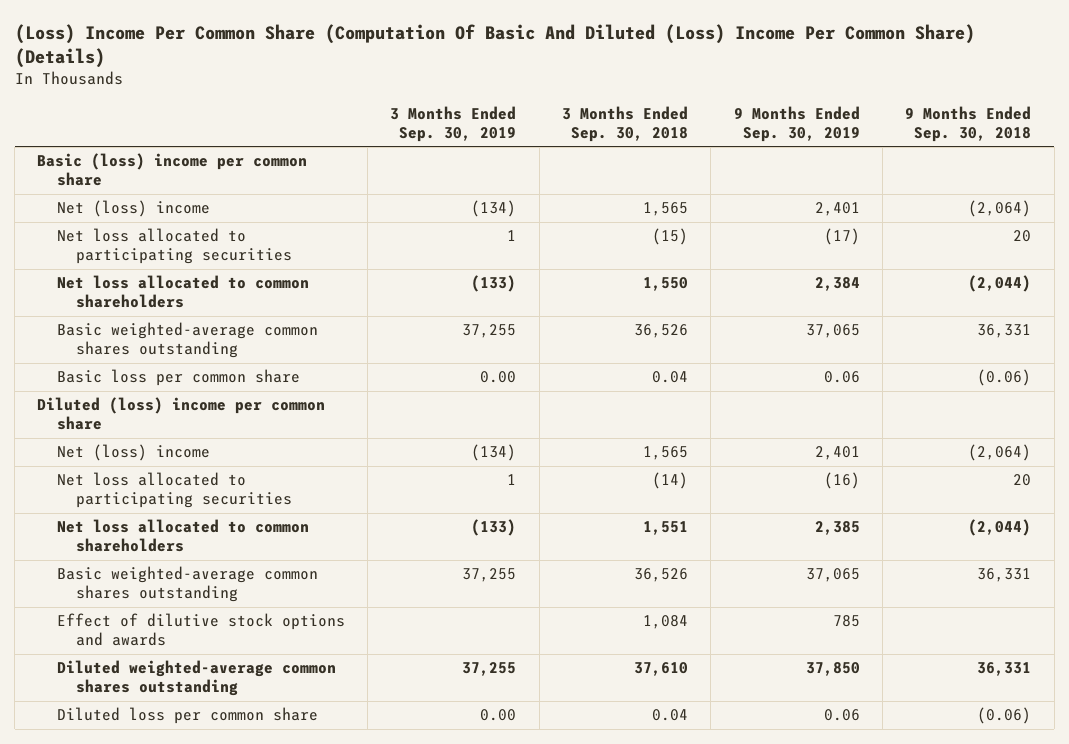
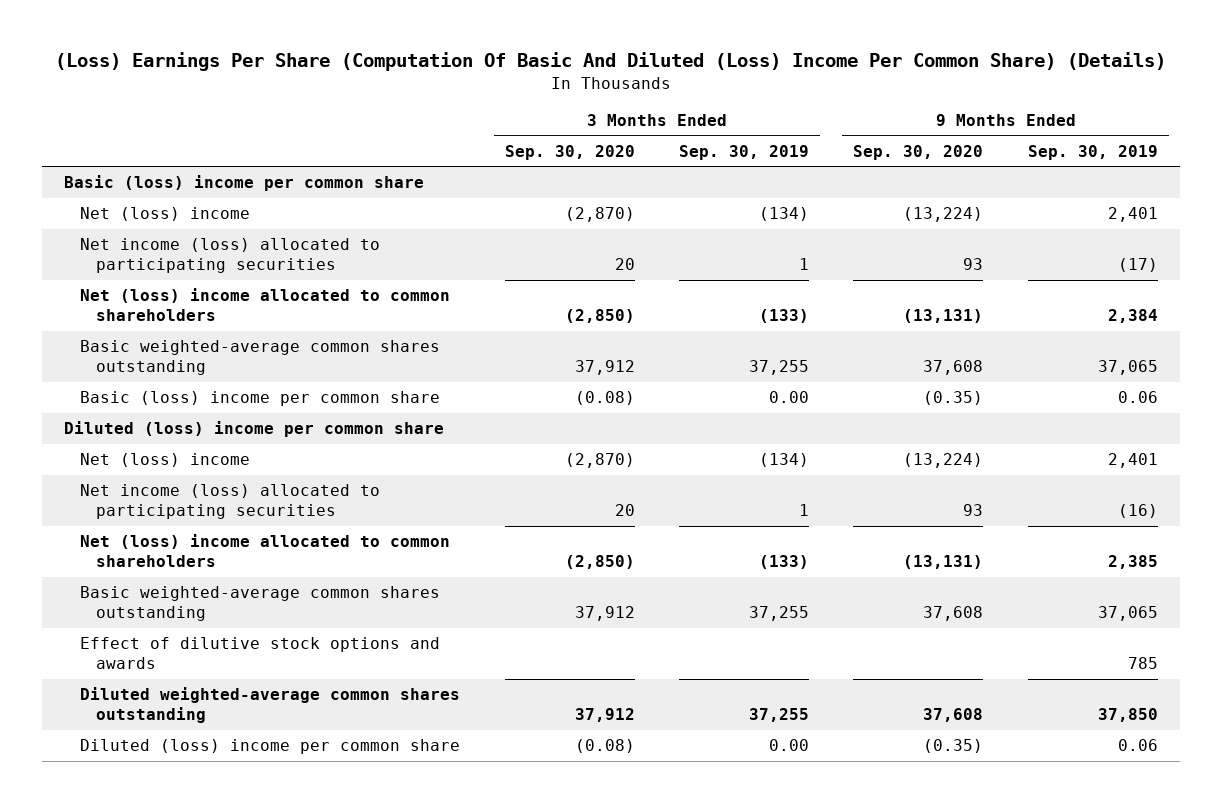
- (Loss) Income Per Common Share (Computation Of Basic And Diluted (Loss) Income Per Common Share) (Details)
+ (Loss) Earnings Per Share (Computation Of Basic And Diluted (Loss) Income Per Common Share) (Details)
- | 3 Months Ended Sep. 30, 2019 | 3 Months Ended Sep. 30, 2018 | 9 Months Ended Sep. 30, 2019 | 9 Months Ended Sep. 30, 2018
+ | 3 Months Ended Sep. 30, 2020 | 3 Months Ended Sep. 30, 2019 | 9 Months Ended Sep. 30, 2020 | 9 Months Ended Sep. 30, 2019
- Net loss allocated to participating securities | 1 | (15) | (17) | 20
- Net loss allocated to common shareholders | (133) | 1,550 | 2,384 | (2,044)
+ Net income (loss) allocated to participating securities | 20 | 1 | 93 | (17)
+ Net (loss) income allocated to common shareholders | (2,850) | (133) | (13,131) | 2,384
- Basic loss per common share | 0.00 | 0.04 | 0.06 | (0.06)
+ Basic (loss) income per common share | (0.08) | 0.00 | (0.35) | 0.06
- Net loss allocated to participating securities | 1 | (14) | (16) | 20
- Net loss allocated to common shareholders | (133) | 1,551 | 2,385 | (2,044)
+ Net income (loss) allocated to participating securities | 20 | 1 | 93 | (16)
+ Net (loss) income allocated to common shareholders | (2,850) | (133) | (13,131) | 2,385
- Diluted loss per common share | 0.00 | 0.04 | 0.06 | (0.06)
+ Diluted (loss) income per common share | (0.08) | 0.00 | (0.35) | 0.06

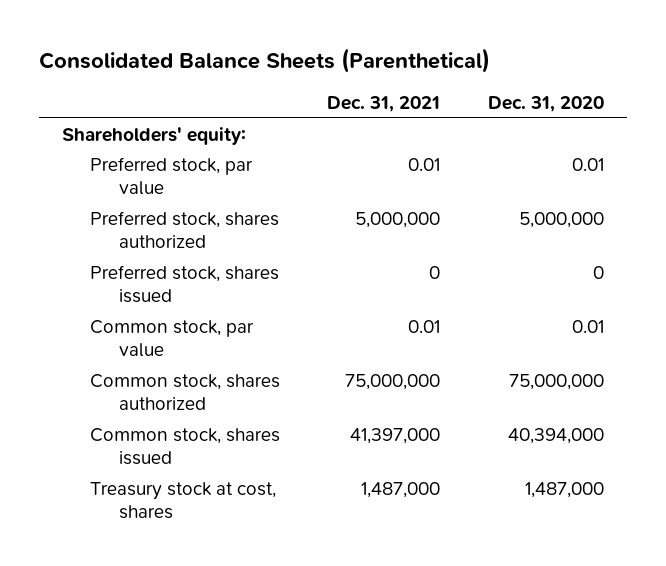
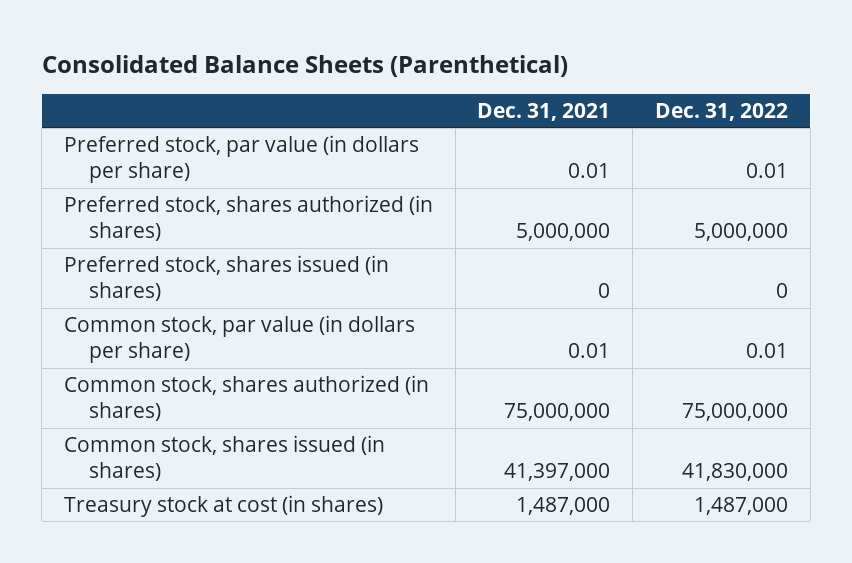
- | Dec. 31, 2021 | Dec. 31, 2020
+ | Dec. 31, 2021 | Dec. 31, 2022
- Shareholders' equity:
- Preferred stock, par value | 0.01 | 0.01
- Preferred stock, shares authorized | 5,000,000 | 5,000,000
- Preferred stock, shares issued | 0 | 0
- Common stock, par value | 0.01 | 0.01
- Common stock, shares authorized | 75,000,000 | 75,000,000
- Common stock, shares issued | 41,397,000 | 40,394,000
- Treasury stock at cost, shares | 1,487,000 | 1,487,000
+ Preferred stock, par value (in dollars per share) | 0.01 | 0.01
+ Preferred stock, shares authorized (in shares) | 5,000,000 | 5,000,000
+ Preferred stock, shares issued (in shares) | 0 | 0
+ Common stock, par value (in dollars per share) | 0.01 | 0.01
+ Common stock, shares authorized (in shares) | 75,000,000 | 75,000,000
+ Common stock, shares issued (in shares) | 41,397,000 | 41,830,000
+ Treasury stock at cost (in shares) | 1,487,000 | 1,487,000

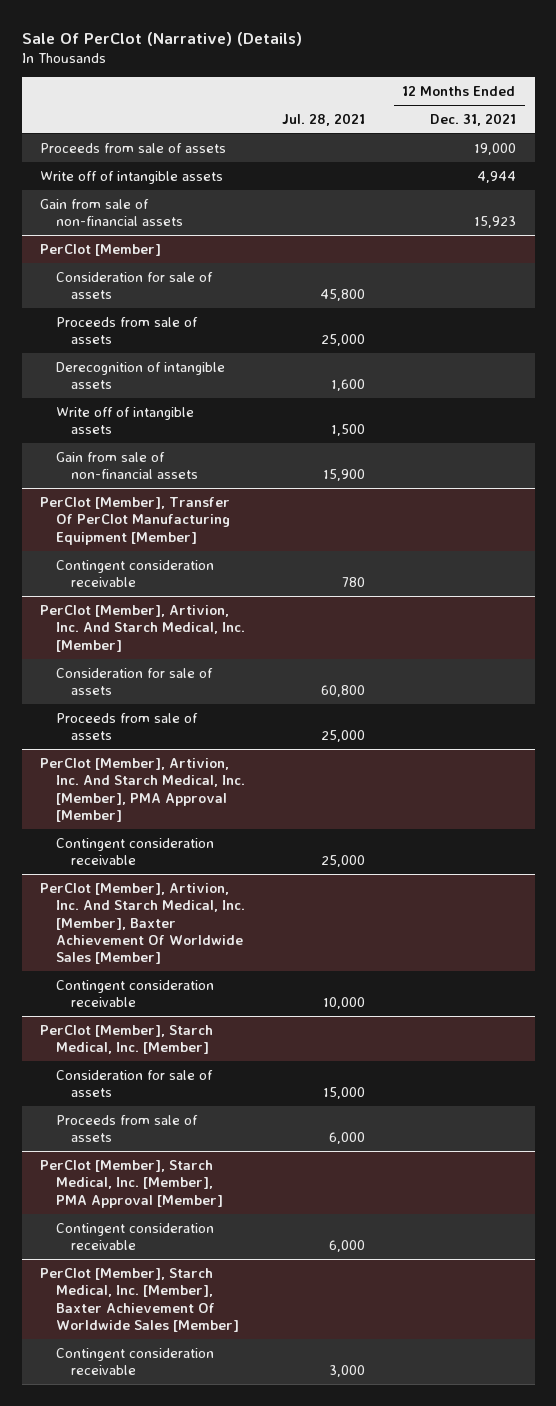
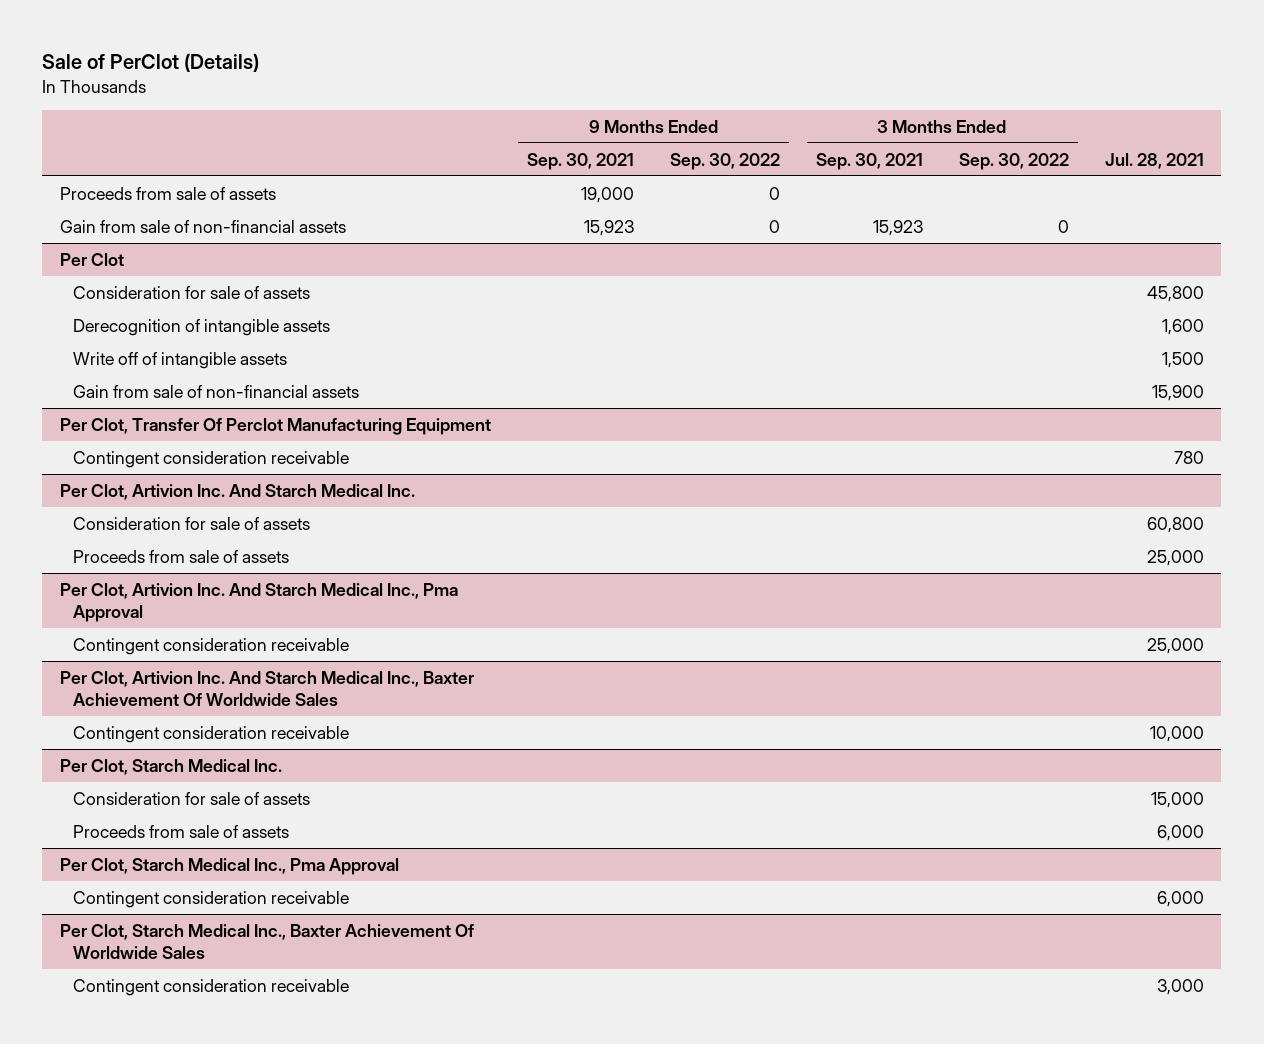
- Sale Of PerClot (Narrative) (Details)
+ Sale of PerClot (Details)
- | Jul. 28, 2021 | 12 Months Ended Dec. 31, 2021
+ | 9 Months Ended Sep. 30, 2021 | 9 Months Ended Sep. 30, 2022 | 3 Months Ended Sep. 30, 2021 | 3 Months Ended Sep. 30, 2022 | Jul. 28, 2021
- Write off of intangible assets | | 4,944
- PerClot [Member]
+ Per Clot
- Proceeds from sale of assets | 25,000 |
- PerClot [Member], Transfer Of PerClot Manufacturing Equipment [Member]
+ Per Clot, Transfer Of Perclot Manufacturing Equipment
- PerClot [Member], Artivion, Inc. And Starch Medical, Inc. [Member]
+ Per Clot, Artivion Inc. And Starch Medical Inc.
- PerClot [Member], Artivion, Inc. And Starch Medical, Inc. [Member], PMA Approval [Member]
+ Per Clot, Artivion Inc. And Starch Medical Inc., Pma Approval
- PerClot [Member], Artivion, Inc. And Starch Medical, Inc. [Member], Baxter Achievement Of Worldwide Sales [Member]
+ Per Clot, Artivion Inc. And Starch Medical Inc., Baxter Achievement Of Worldwide Sales
- PerClot [Member], Starch Medical, Inc. [Member]
+ Per Clot, Starch Medical Inc.
- PerClot [Member], Starch Medical, Inc. [Member], PMA Approval [Member]
+ Per Clot, Starch Medical Inc., Pma Approval
- PerClot [Member], Starch Medical, Inc. [Member], Baxter Achievement Of Worldwide Sales [Member]
+ Per Clot, Starch Medical Inc., Baxter Achievement Of Worldwide Sales

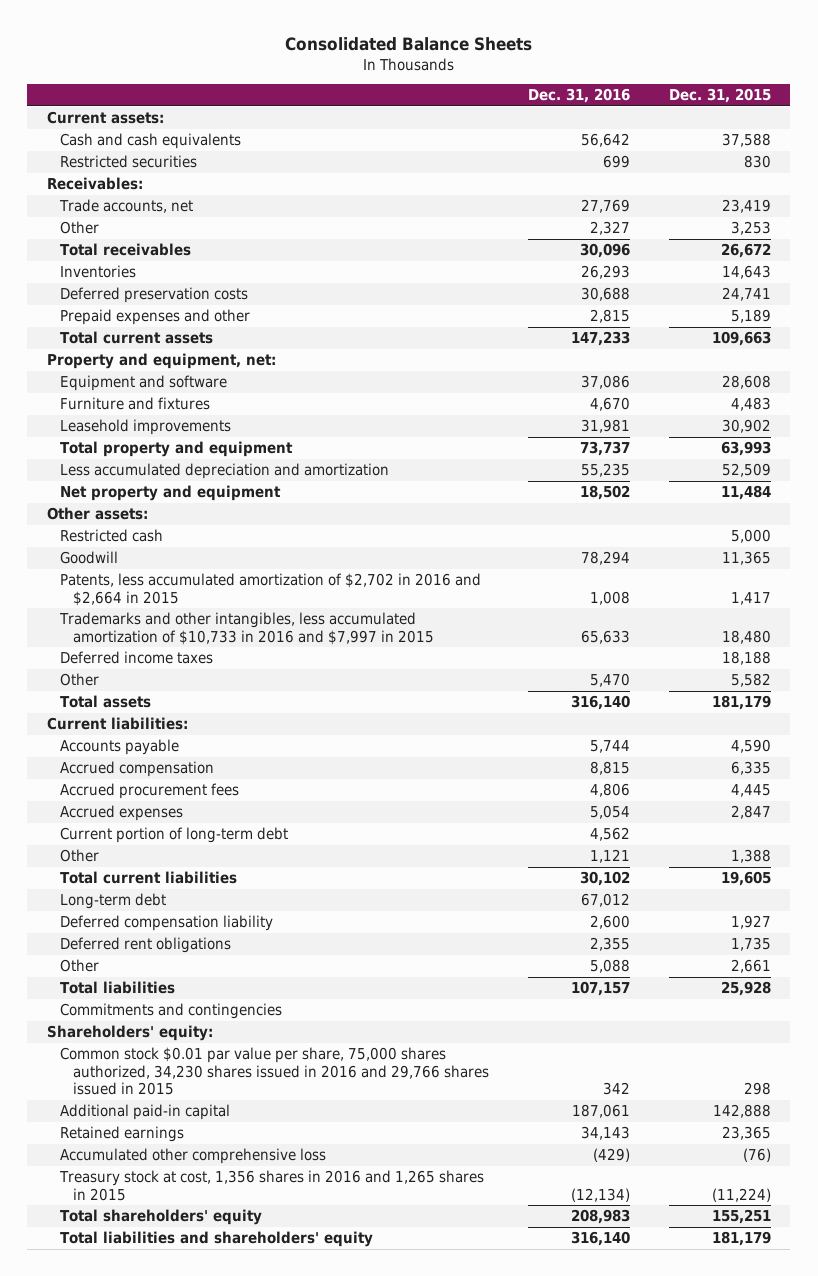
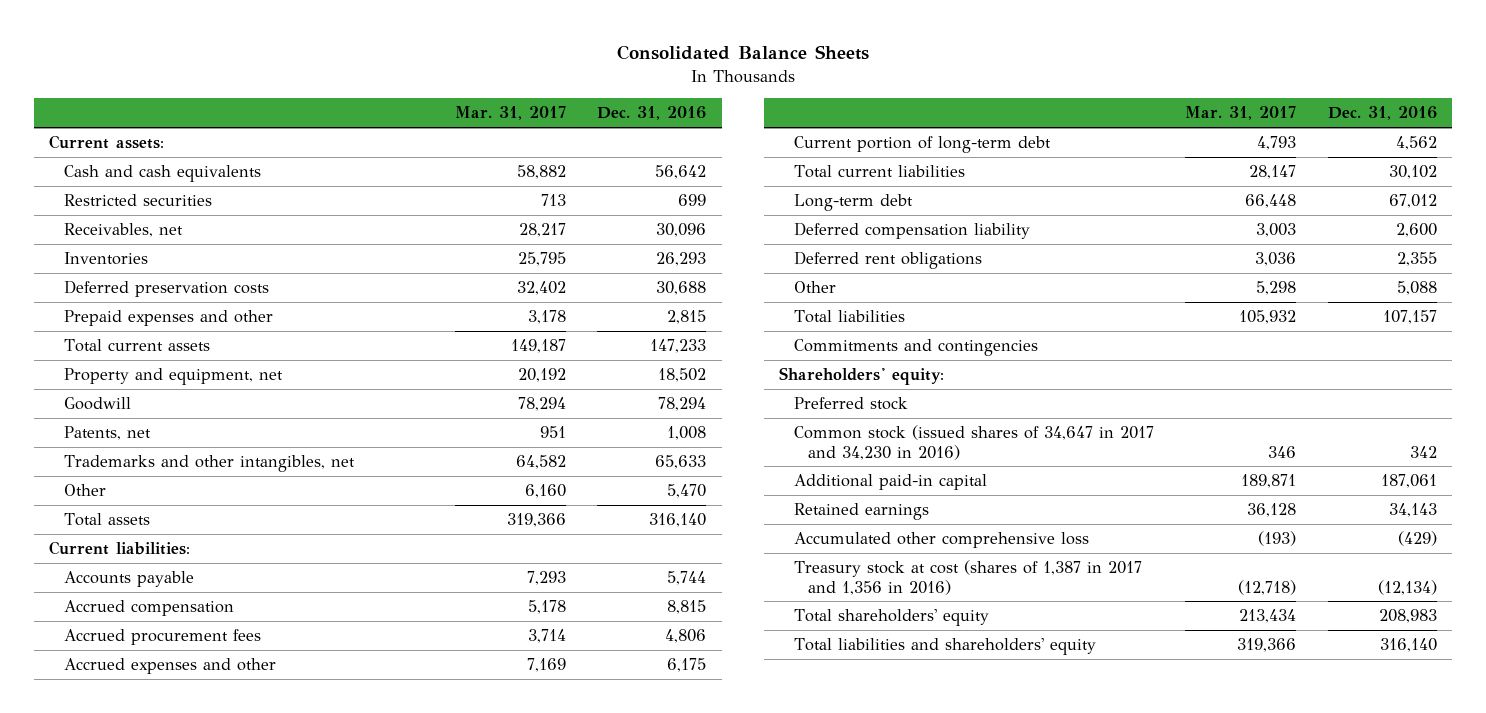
- | Dec. 31, 2016 | Dec. 31, 2015
+ | Mar. 31, 2017 | Dec. 31, 2016
- Receivables:
- Trade accounts, net | 27,769 | 23,419
- Other | 2,327 | 3,253
- Total receivables | 30,096 | 26,672
+ Receivables, net | 28,217 | 30,096
- Property and equipment, net:
- Equipment and software | 37,086 | 28,608
- Furniture and fixtures | 4,670 | 4,483
- Leasehold improvements | 31,981 | 30,902
- Total property and equipment | 73,737 | 63,993
- Less accumulated depreciation and amortization | 55,235 | 52,509
- Net property and equipment | 18,502 | 11,484
- Other assets:
- Restricted cash | | 5,000
+ Property and equipment, net | 20,192 | 18,502
- Patents, less accumulated amortization of $2,702 in 2016 and $2,664 in 2015 | 1,008 | 1,417
- Trademarks and other intangibles, less accumulated amortization of $10,733 in 2016 and $7,997 in 2015 | 65,633 | 18,480
- Deferred income taxes | | 18,188
+ Patents, net | 951 | 1,008
+ Trademarks and other intangibles, net | 64,582 | 65,633
- Accrued expenses | 5,054 | 2,847
+ Accrued expenses and other | 7,169 | 6,175
- Other | 1,121 | 1,388
- Common stock $0.01 par value per share, 75,000 shares authorized, 34,230 shares issued in 2016 and 29,766 shares issued in 2015 | 342 | 298
+ Preferred stock
+ Common stock (issued shares of 34,647 in 2017 and 34,230 in 2016) | 346 | 342
- Treasury stock at cost, 1,356 shares in 2016 and 1,265 shares in 2015 | (12,134) | (11,224)
+ Treasury stock at cost (shares of 1,387 in 2017 and 1,356 in 2016) | (12,718) | (12,134)

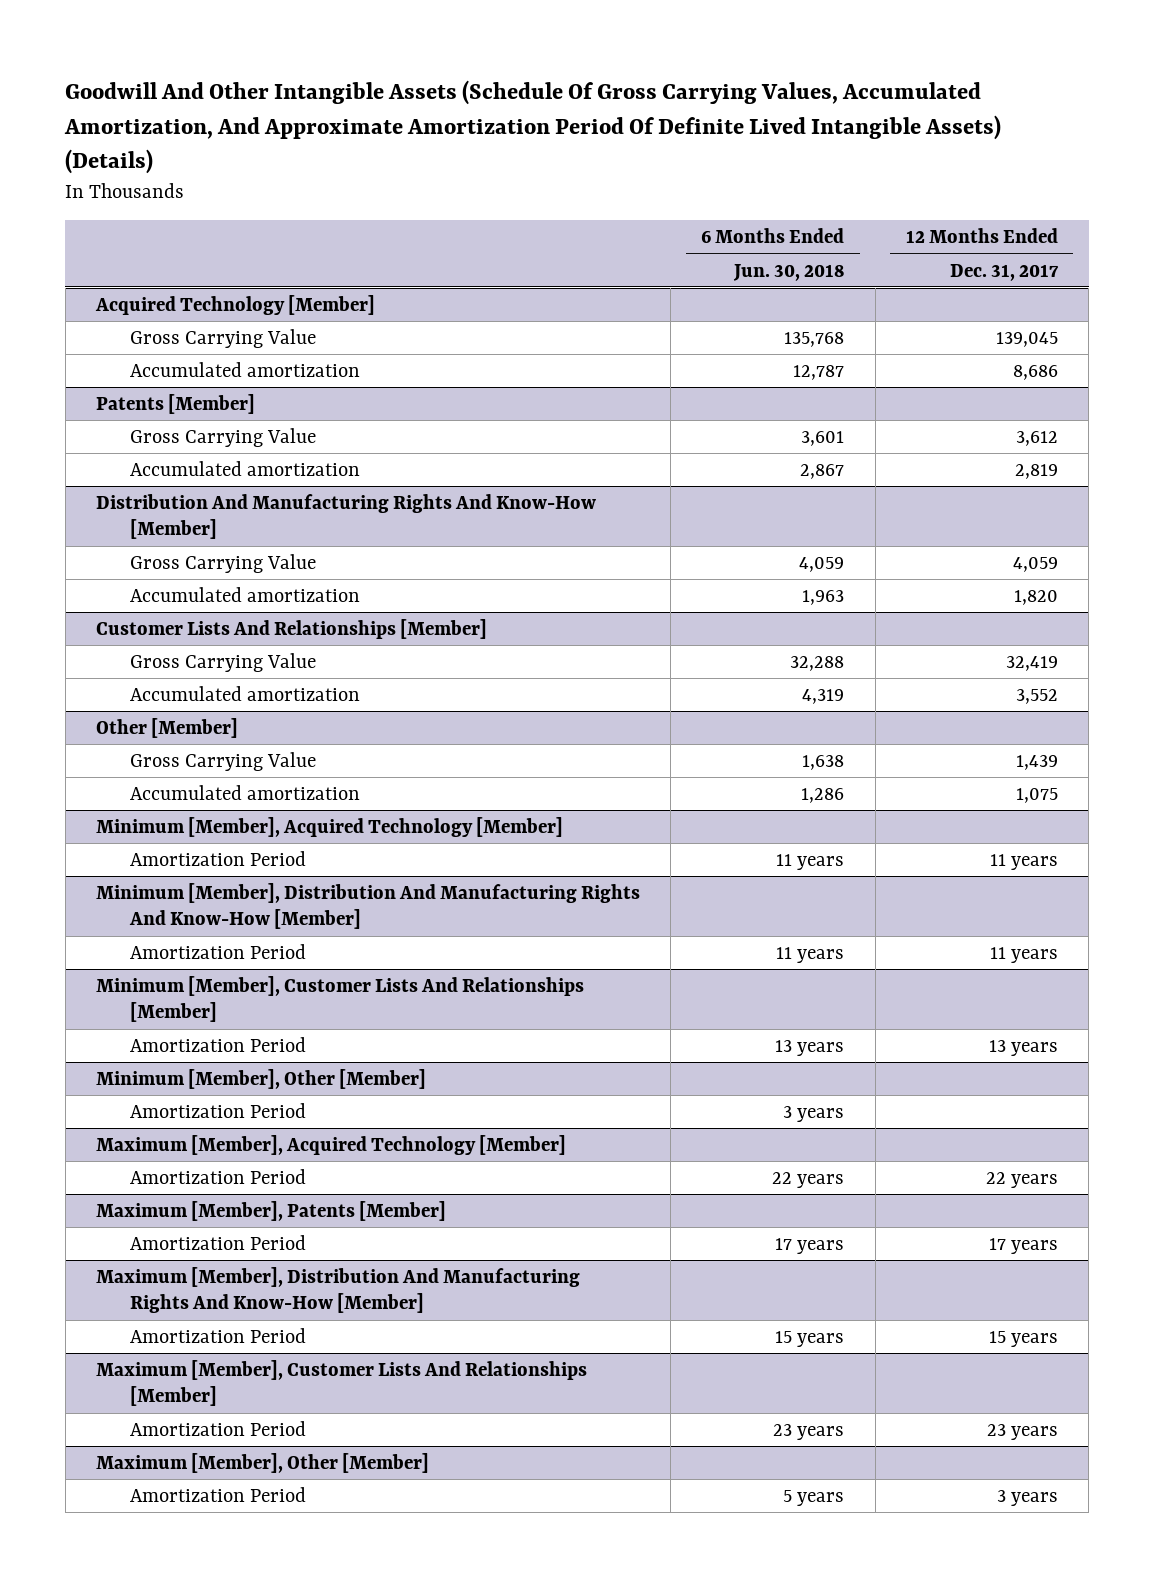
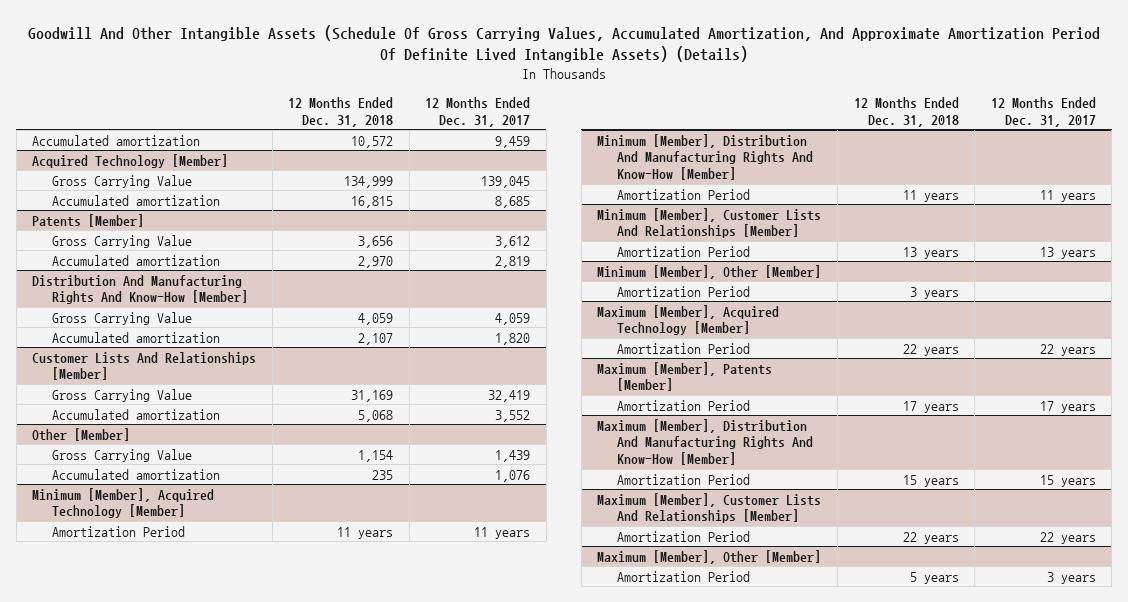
- | 6 Months Ended Jun. 30, 2018 | 12 Months Ended Dec. 31, 2017
+ | 12 Months Ended Dec. 31, 2018 | 12 Months Ended Dec. 31, 2017
+ Accumulated amortization | 10,572 | 9,459
@ Acquired Technology [Member]
- Accumulated amortization | 12,787 | 8,686
+ Accumulated amortization | 16,815 | 8,685
@ Other [Member]
- Accumulated amortization | 1,286 | 1,075
+ Accumulated amortization | 235 | 1,076
@ Maximum [Member], Customer Lists And Relationships [Member]
- Amortization Period | 23 years | 23 years
+ Amortization Period | 22 years | 22 years

